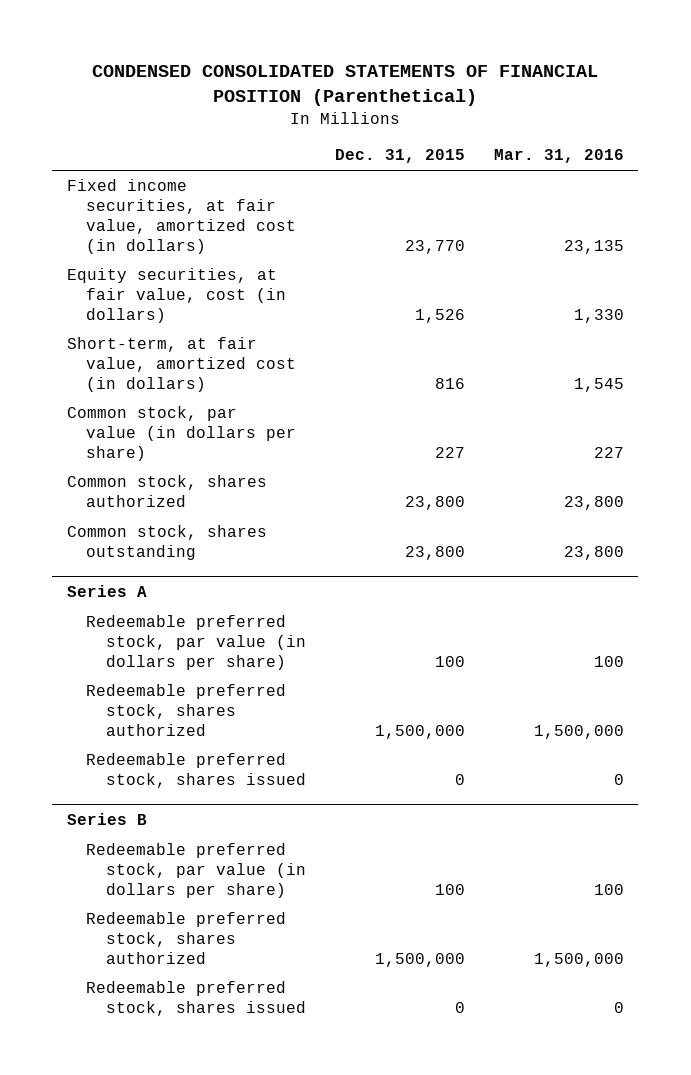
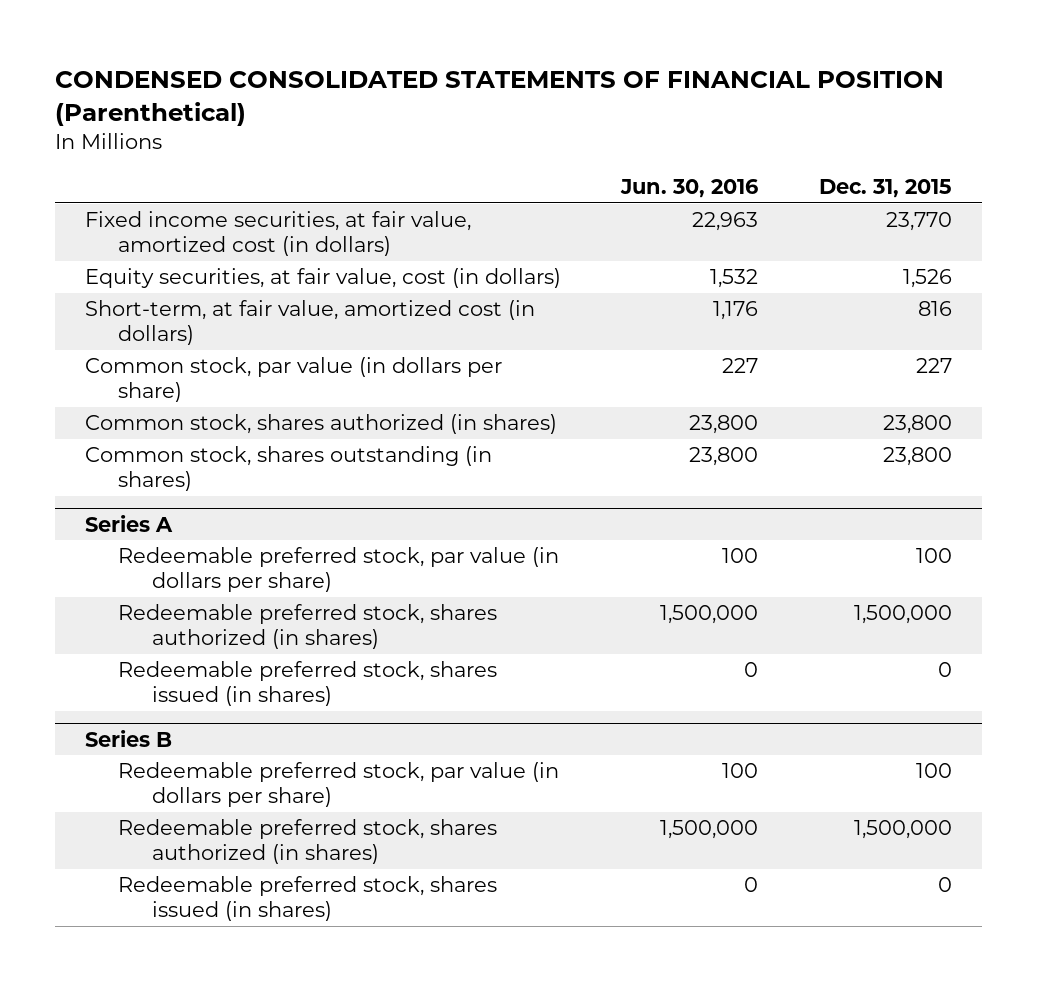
- | Dec. 31, 2015 | Mar. 31, 2016
+ | Jun. 30, 2016 | Dec. 31, 2015
- Common stock, shares authorized | 23,800 | 23,800
- Common stock, shares outstanding | 23,800 | 23,800
+ Common stock, shares authorized (in shares) | 23,800 | 23,800
+ Common stock, shares outstanding (in shares) | 23,800 | 23,800
@ Series A
- Redeemable preferred stock, shares authorized | 1,500,000 | 1,500,000
- Redeemable preferred stock, shares issued | 0 | 0
+ Redeemable preferred stock, shares authorized (in shares) | 1,500,000 | 1,500,000
+ Redeemable preferred stock, shares issued (in shares) | 0 | 0
@ Series B
- Redeemable preferred stock, shares authorized | 1,500,000 | 1,500,000
- Redeemable preferred stock, shares issued | 0 | 0
+ Redeemable preferred stock, shares authorized (in shares) | 1,500,000 | 1,500,000
+ Redeemable preferred stock, shares issued (in shares) | 0 | 0

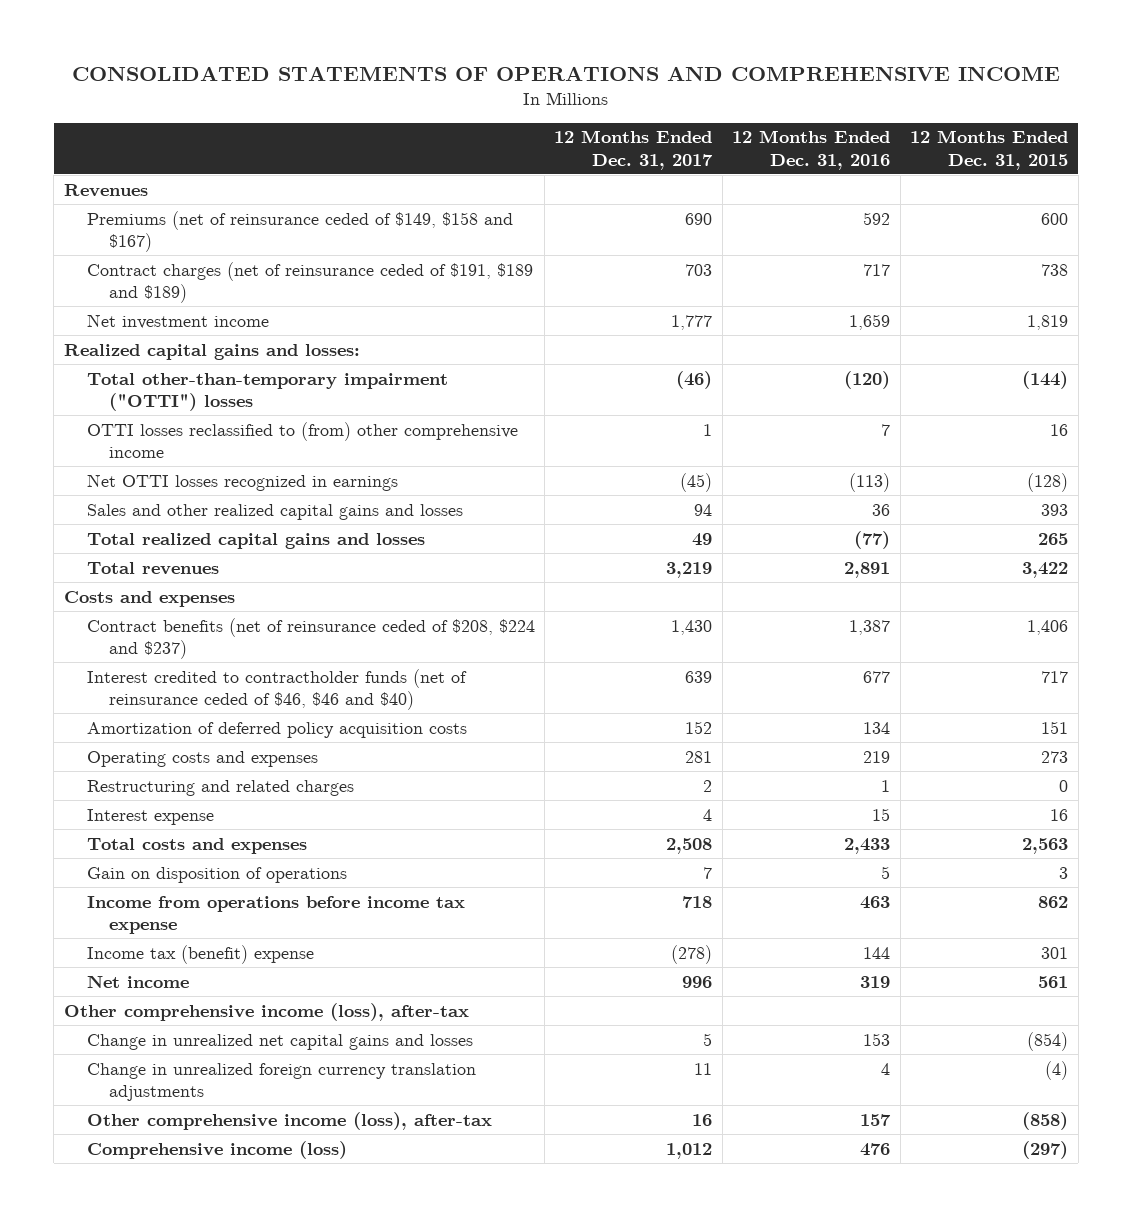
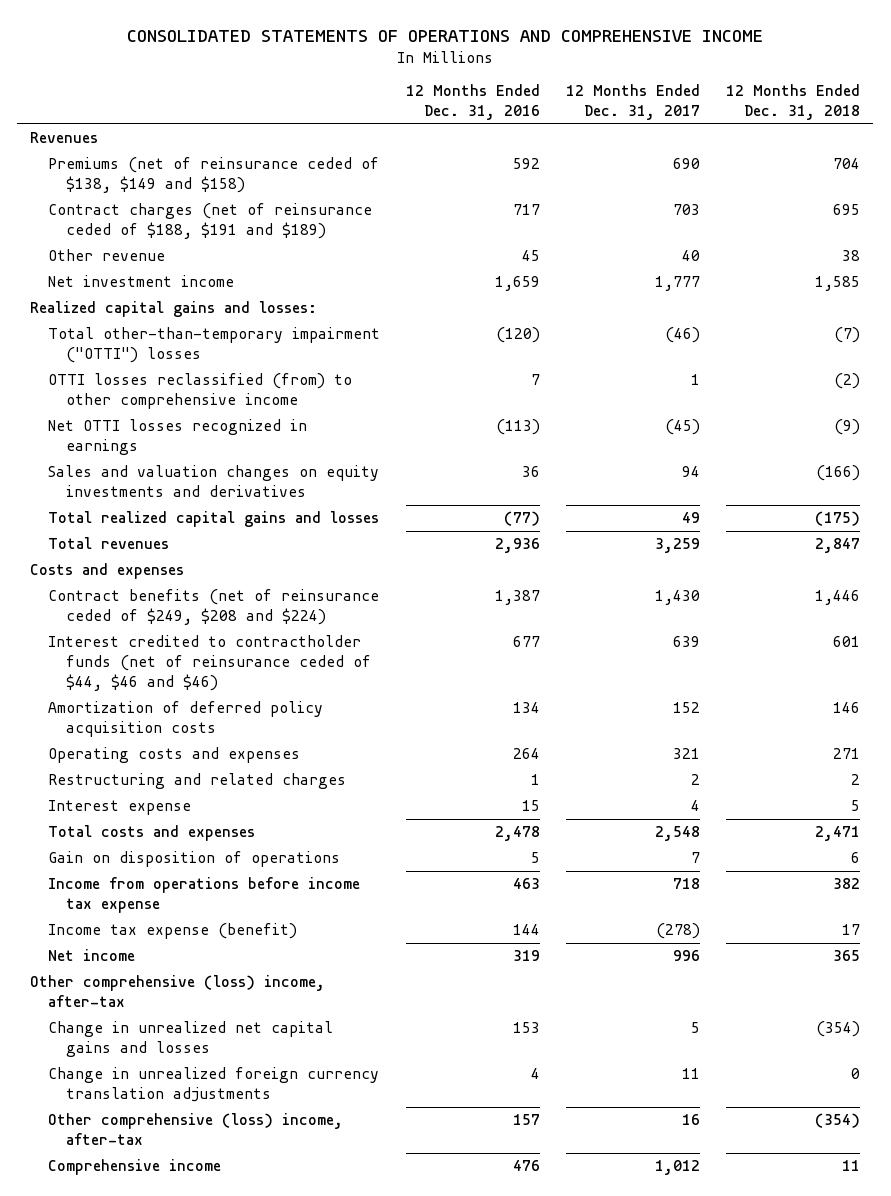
- | 12 Months Ended Dec. 31, 2017 | 12 Months Ended Dec. 31, 2016 | 12 Months Ended Dec. 31, 2015
+ | 12 Months Ended Dec. 31, 2016 | 12 Months Ended Dec. 31, 2017 | 12 Months Ended Dec. 31, 2018
- Premiums (net of reinsurance ceded of $149, $158 and $167) | 690 | 592 | 600
- Contract charges (net of reinsurance ceded of $191, $189 and $189) | 703 | 717 | 738
+ Premiums (net of reinsurance ceded of $138, $149 and $158) | 592 | 690 | 704
+ Contract charges (net of reinsurance ceded of $188, $191 and $189) | 717 | 703 | 695
+ Other revenue | 45 | 40 | 38
- OTTI losses reclassified to (from) other comprehensive income | 1 | 7 | 16
+ OTTI losses reclassified (from) to other comprehensive income | 7 | 1 | (2)
- Sales and other realized capital gains and losses | 94 | 36 | 393
+ Sales and valuation changes on equity investments and derivatives | 36 | 94 | (166)
- Total revenues | 3,219 | 2,891 | 3,422
+ Total revenues | 2,936 | 3,259 | 2,847
- Contract benefits (net of reinsurance ceded of $208, $224 and $237) | 1,430 | 1,387 | 1,406
- Interest credited to contractholder funds (net of reinsurance ceded of $46, $46 and $40) | 639 | 677 | 717
+ Contract benefits (net of reinsurance ceded of $249, $208 and $224) | 1,387 | 1,430 | 1,446
+ Interest credited to contractholder funds (net of reinsurance ceded of $44, $46 and $46) | 677 | 639 | 601
- Operating costs and expenses | 281 | 219 | 273
+ Operating costs and expenses | 264 | 321 | 271
- Total costs and expenses | 2,508 | 2,433 | 2,563
+ Total costs and expenses | 2,478 | 2,548 | 2,471
- Income tax (benefit) expense | (278) | 144 | 301
+ Income tax expense (benefit) | 144 | (278) | 17
- Other comprehensive income (loss), after-tax
+ Other comprehensive (loss) income, after-tax
- Other comprehensive income (loss), after-tax | 16 | 157 | (858)
- Comprehensive income (loss) | 1,012 | 476 | (297)
+ Other comprehensive (loss) income, after-tax | 157 | 16 | (354)
+ Comprehensive income | 476 | 1,012 | 11

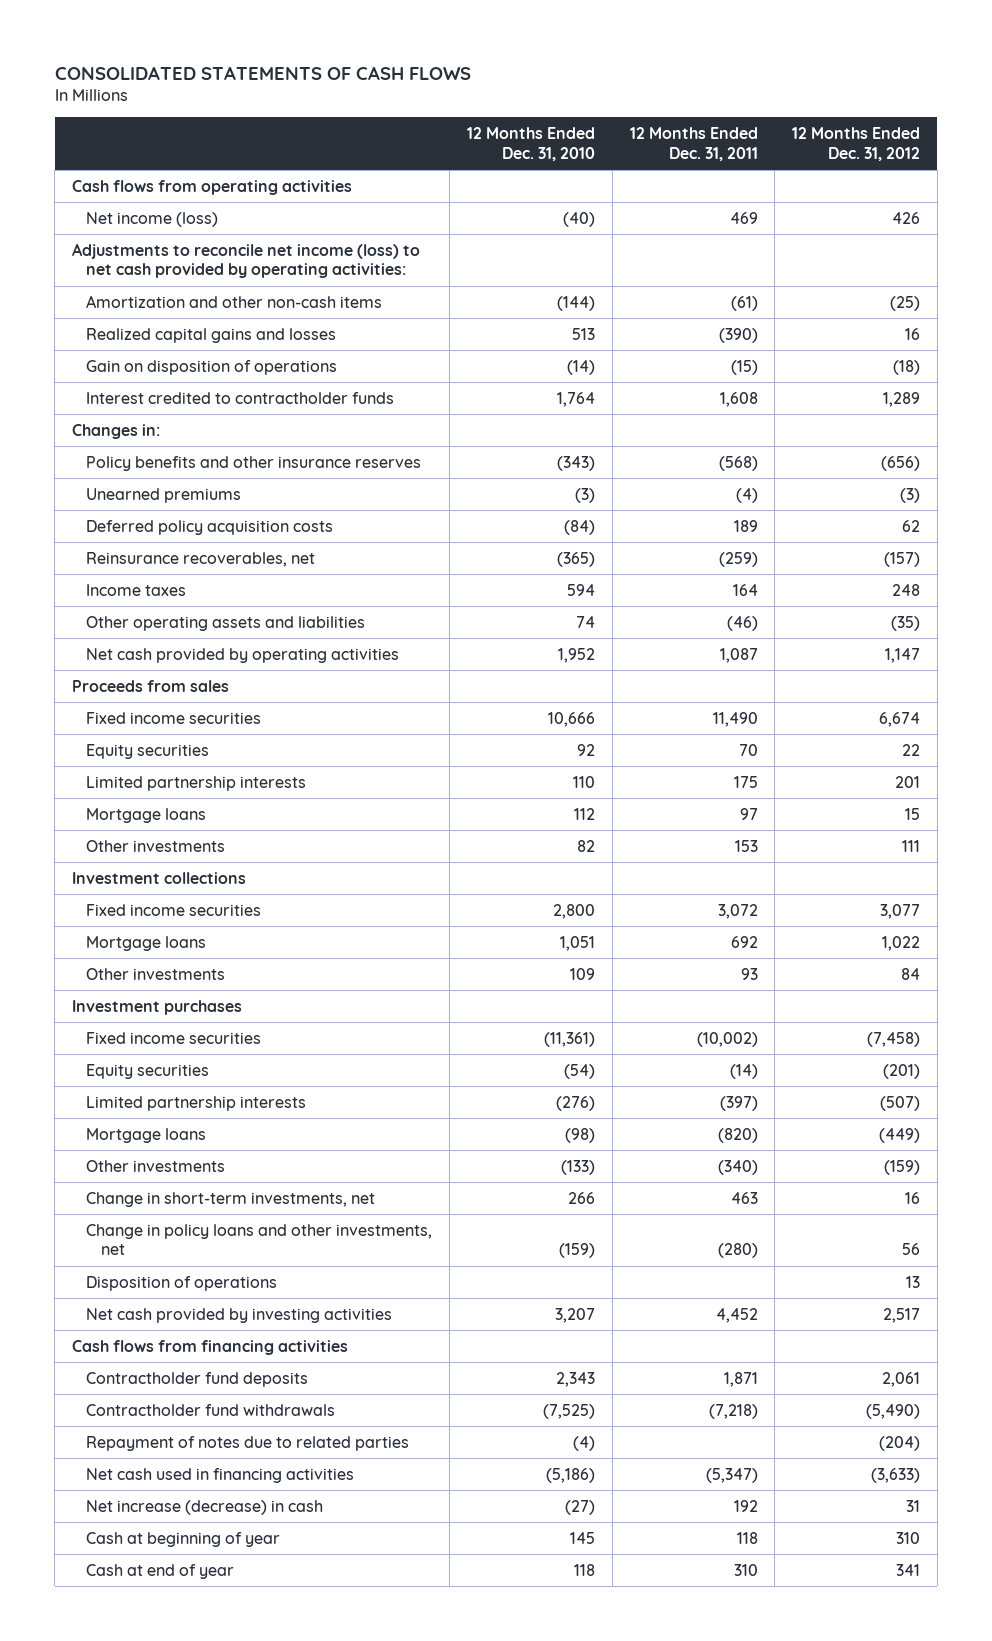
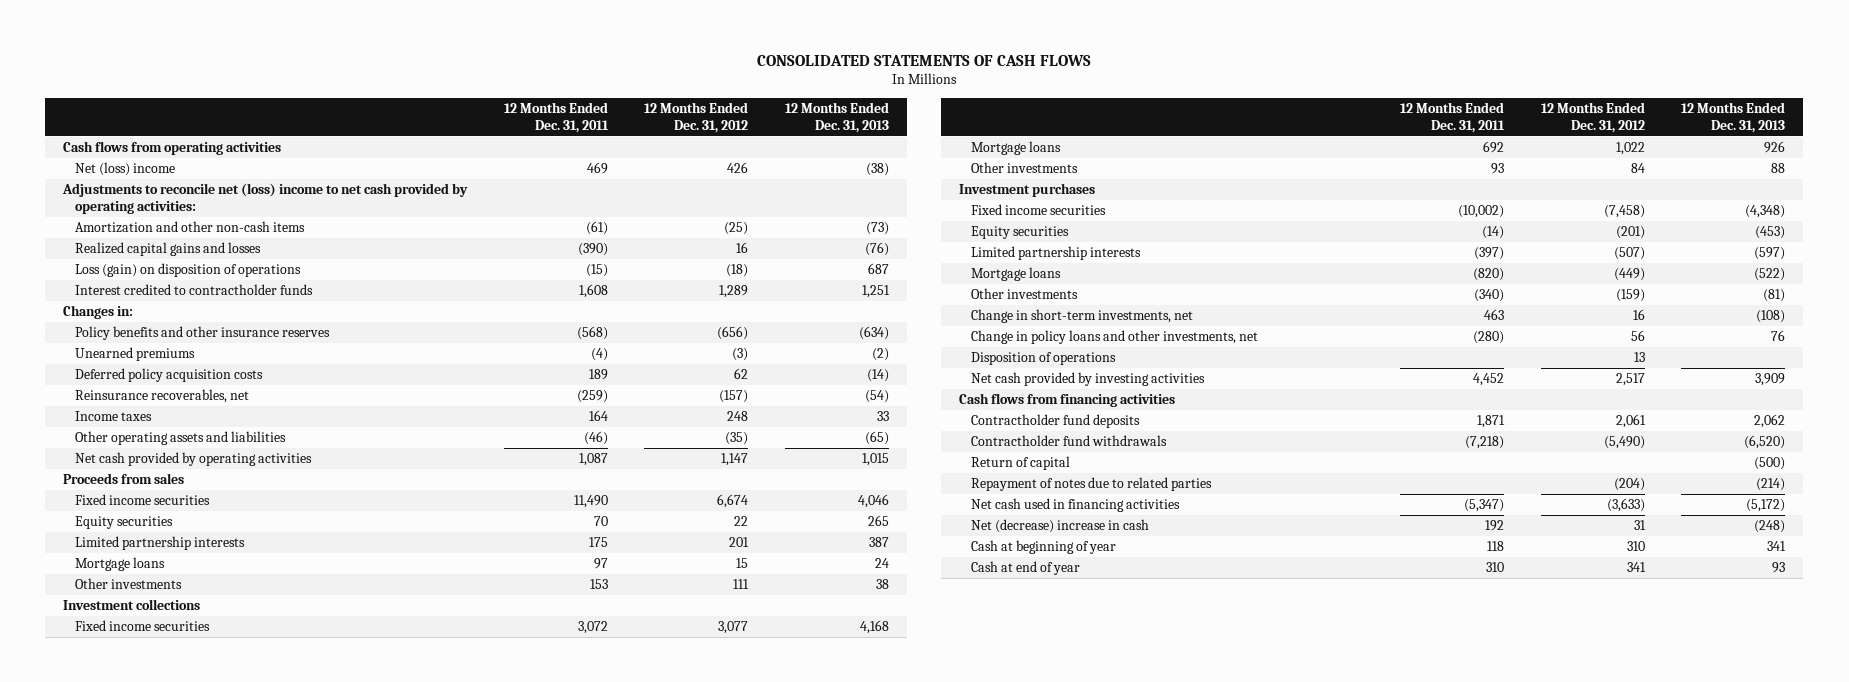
- | 12 Months Ended Dec. 31, 2010 | 12 Months Ended Dec. 31, 2011 | 12 Months Ended Dec. 31, 2012
+ | 12 Months Ended Dec. 31, 2011 | 12 Months Ended Dec. 31, 2012 | 12 Months Ended Dec. 31, 2013
- Net income (loss) | (40) | 469 | 426
- Adjustments to reconcile net income (loss) to net cash provided by operating activities:
+ Net (loss) income | 469 | 426 | (38)
+ Adjustments to reconcile net (loss) income to net cash provided by operating activities:
- Gain on disposition of operations | (14) | (15) | (18)
+ Loss (gain) on disposition of operations | (15) | (18) | 687
+ Return of capital | | | (500)
- Net increase (decrease) in cash | (27) | 192 | 31
+ Net (decrease) increase in cash | 192 | 31 | (248)

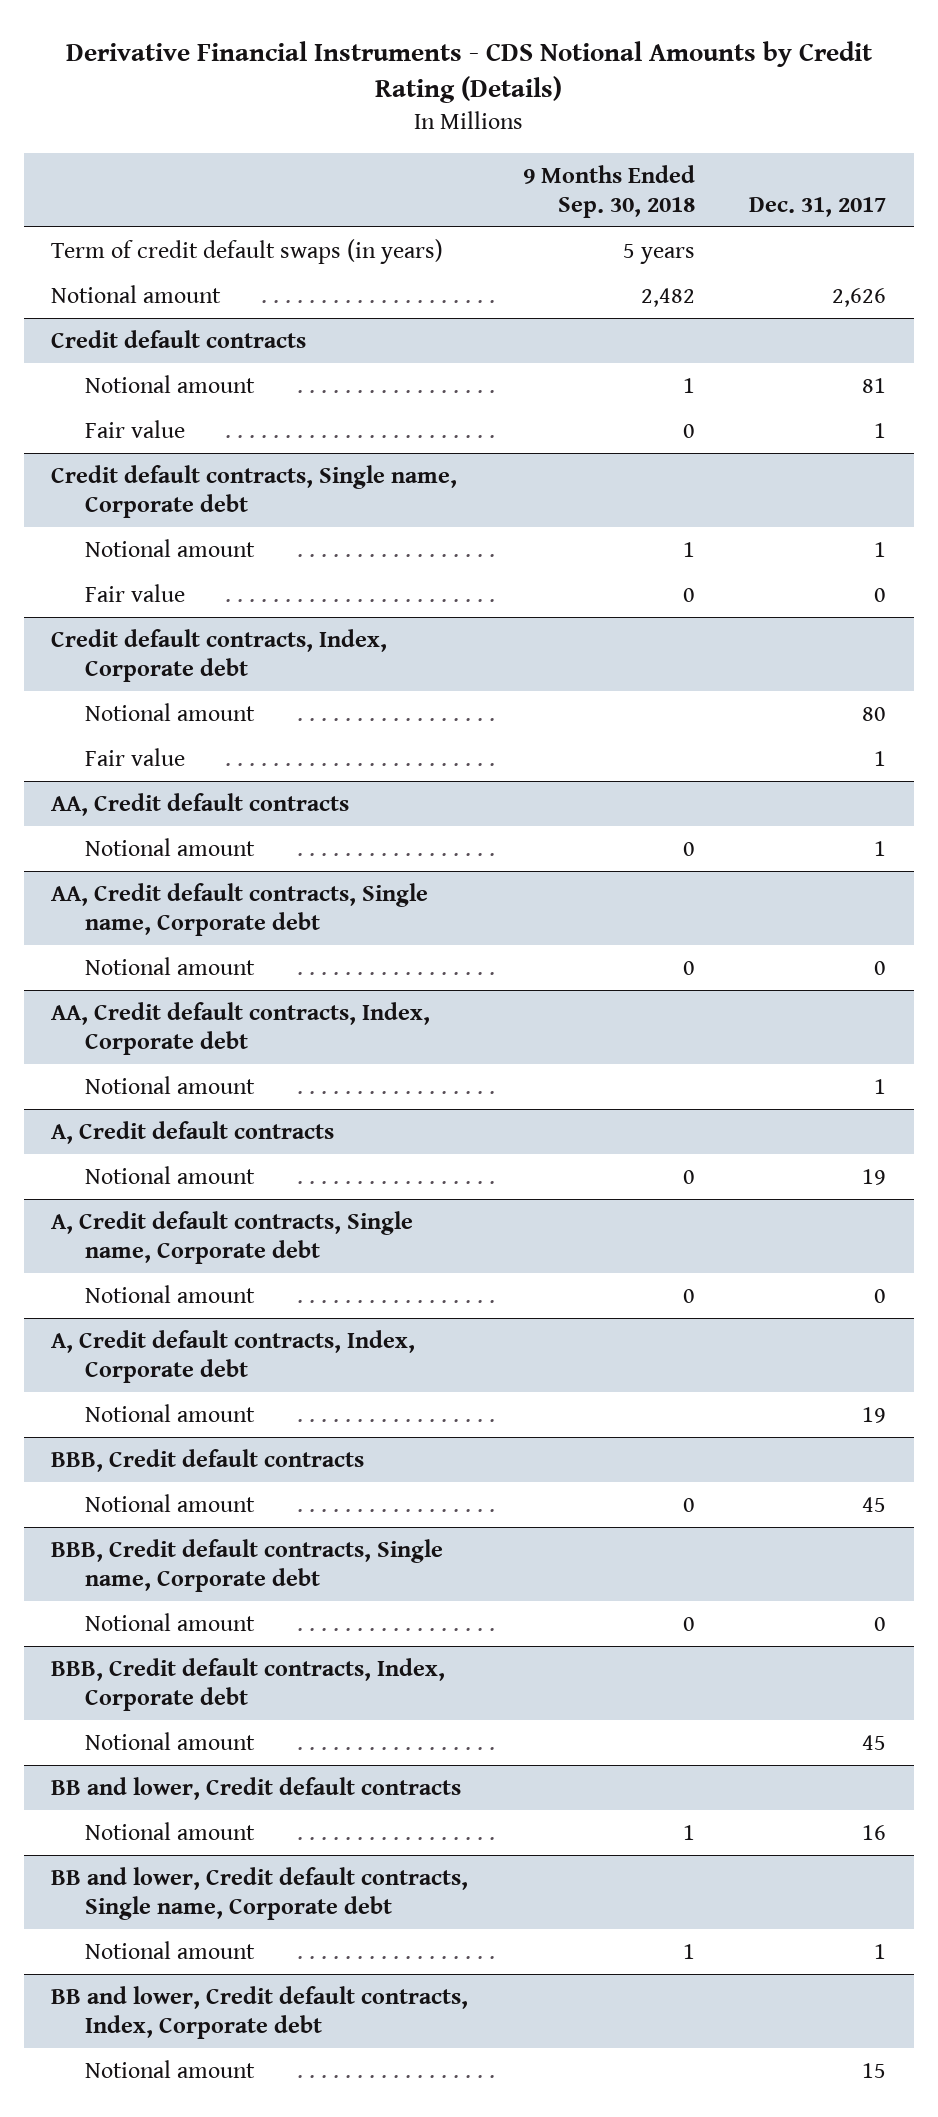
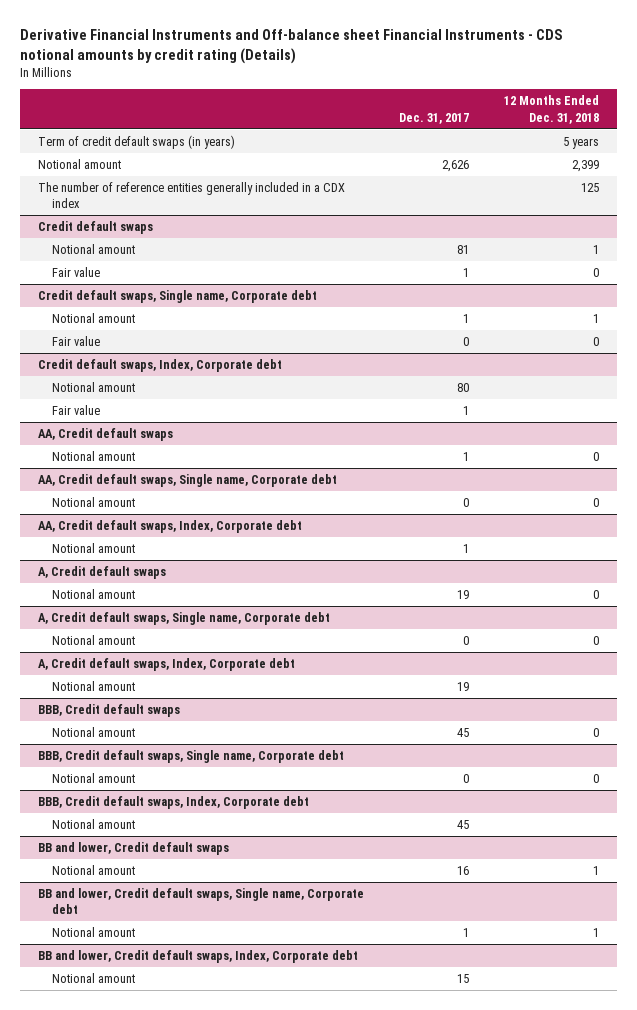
- Derivative Financial Instruments - CDS Notional Amounts by Credit Rating (Details)
+ Derivative Financial Instruments and Off-balance sheet Financial Instruments - CDS notional amounts by credit rating (Details)
- | 9 Months Ended Sep. 30, 2018 | Dec. 31, 2017
+ | Dec. 31, 2017 | 12 Months Ended Dec. 31, 2018
- Credit default contracts
+ The number of reference entities generally included in a CDX index | | 125
+ Credit default swaps
- Credit default contracts, Single name, Corporate debt
+ Credit default swaps, Single name, Corporate debt
- Credit default contracts, Index, Corporate debt
+ Credit default swaps, Index, Corporate debt
- AA, Credit default contracts
+ AA, Credit default swaps
- AA, Credit default contracts, Single name, Corporate debt
+ AA, Credit default swaps, Single name, Corporate debt
- AA, Credit default contracts, Index, Corporate debt
+ AA, Credit default swaps, Index, Corporate debt
- A, Credit default contracts
+ A, Credit default swaps
- A, Credit default contracts, Single name, Corporate debt
+ A, Credit default swaps, Single name, Corporate debt
- A, Credit default contracts, Index, Corporate debt
+ A, Credit default swaps, Index, Corporate debt
- BBB, Credit default contracts
+ BBB, Credit default swaps
- BBB, Credit default contracts, Single name, Corporate debt
+ BBB, Credit default swaps, Single name, Corporate debt
- BBB, Credit default contracts, Index, Corporate debt
+ BBB, Credit default swaps, Index, Corporate debt
- BB and lower, Credit default contracts
+ BB and lower, Credit default swaps
- BB and lower, Credit default contracts, Single name, Corporate debt
+ BB and lower, Credit default swaps, Single name, Corporate debt
- BB and lower, Credit default contracts, Index, Corporate debt
+ BB and lower, Credit default swaps, Index, Corporate debt

